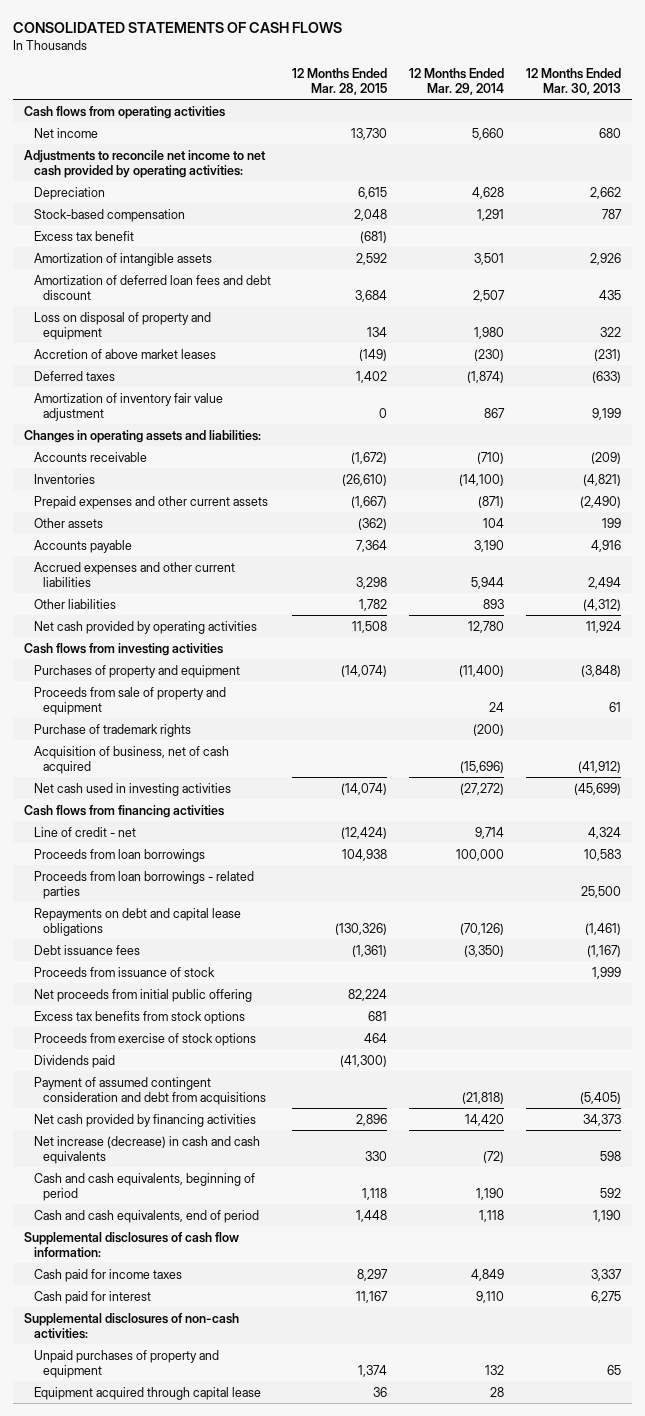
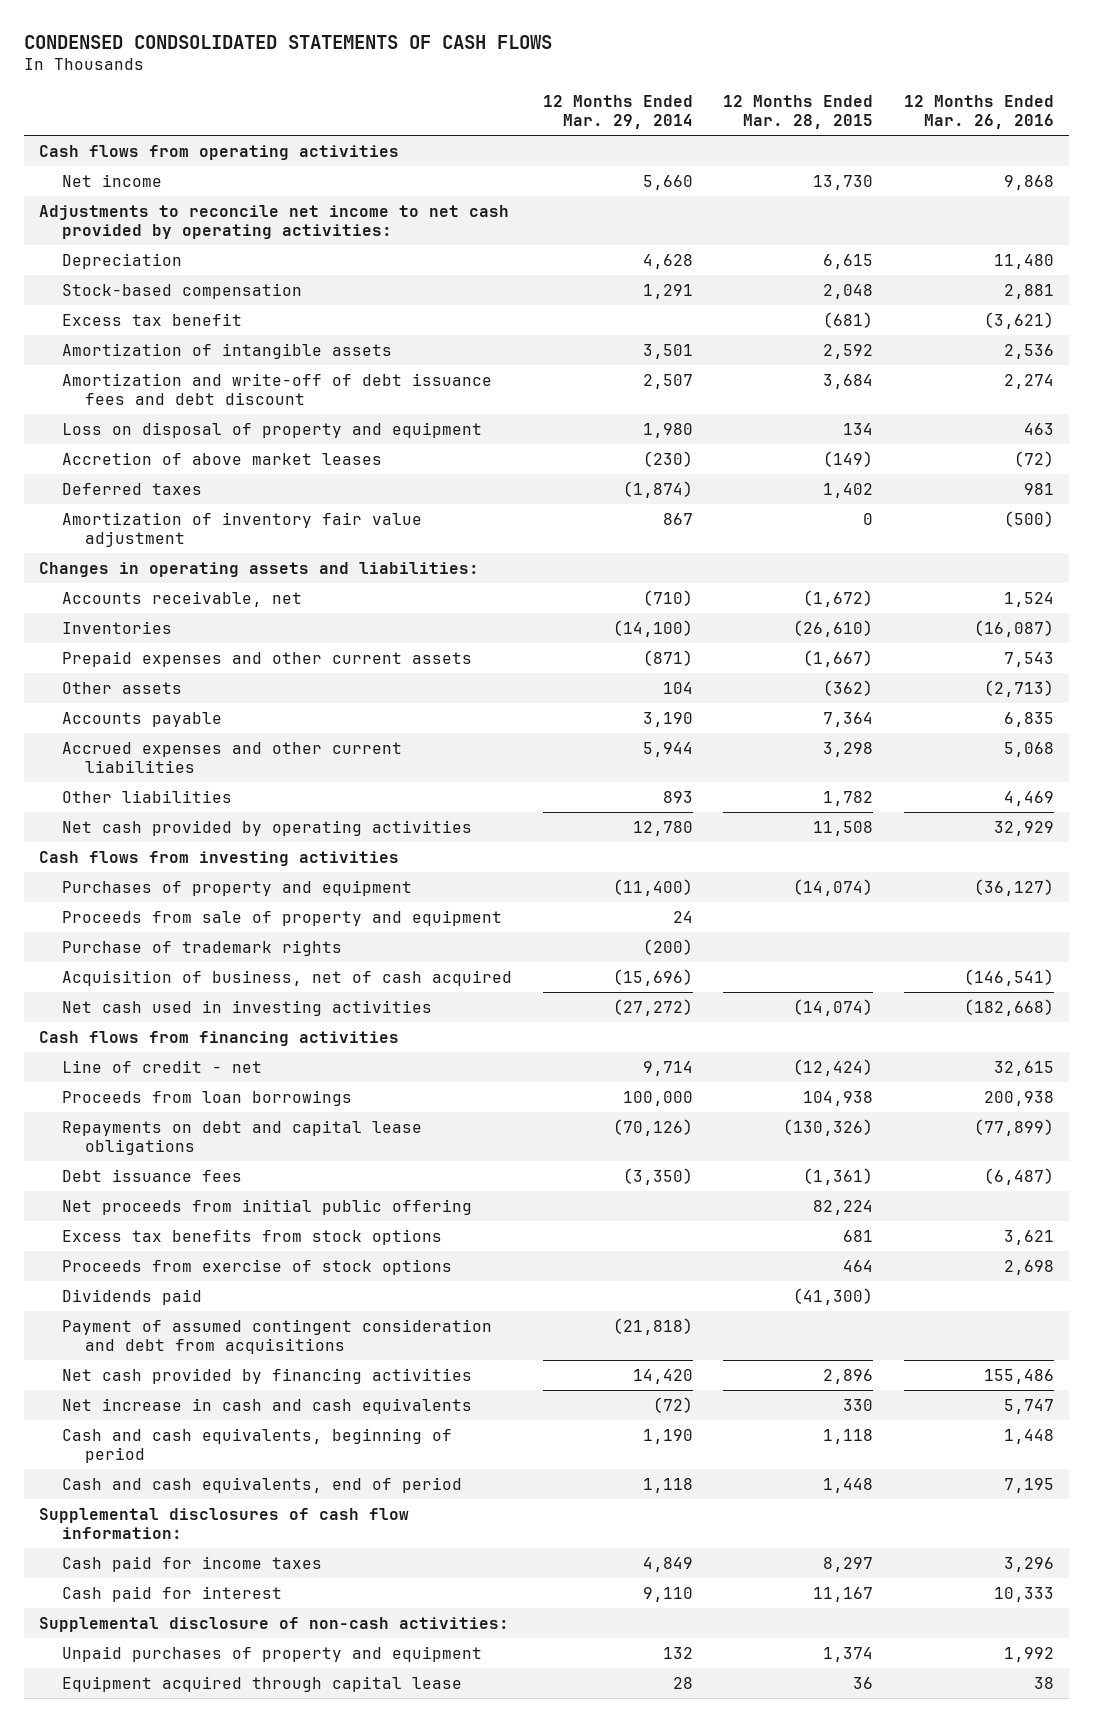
- CONSOLIDATED STATEMENTS OF CASH FLOWS
+ CONDENSED CONDSOLIDATED STATEMENTS OF CASH FLOWS
- | 12 Months Ended Mar. 28, 2015 | 12 Months Ended Mar. 29, 2014 | 12 Months Ended Mar. 30, 2013
+ | 12 Months Ended Mar. 29, 2014 | 12 Months Ended Mar. 28, 2015 | 12 Months Ended Mar. 26, 2016
- Amortization of deferred loan fees and debt discount | 3,684 | 2,507 | 435
+ Amortization and write-off of debt issuance fees and debt discount | 2,507 | 3,684 | 2,274
- Accounts receivable | (1,672) | (710) | (209)
+ Accounts receivable, net | (710) | (1,672) | 1,524
- Proceeds from loan borrowings - related parties | | | 25,500
- Proceeds from issuance of stock | | | 1,999
- Net increase (decrease) in cash and cash equivalents | 330 | (72) | 598
+ Net increase in cash and cash equivalents | (72) | 330 | 5,747
- Supplemental disclosures of non-cash activities:
+ Supplemental disclosure of non-cash activities:

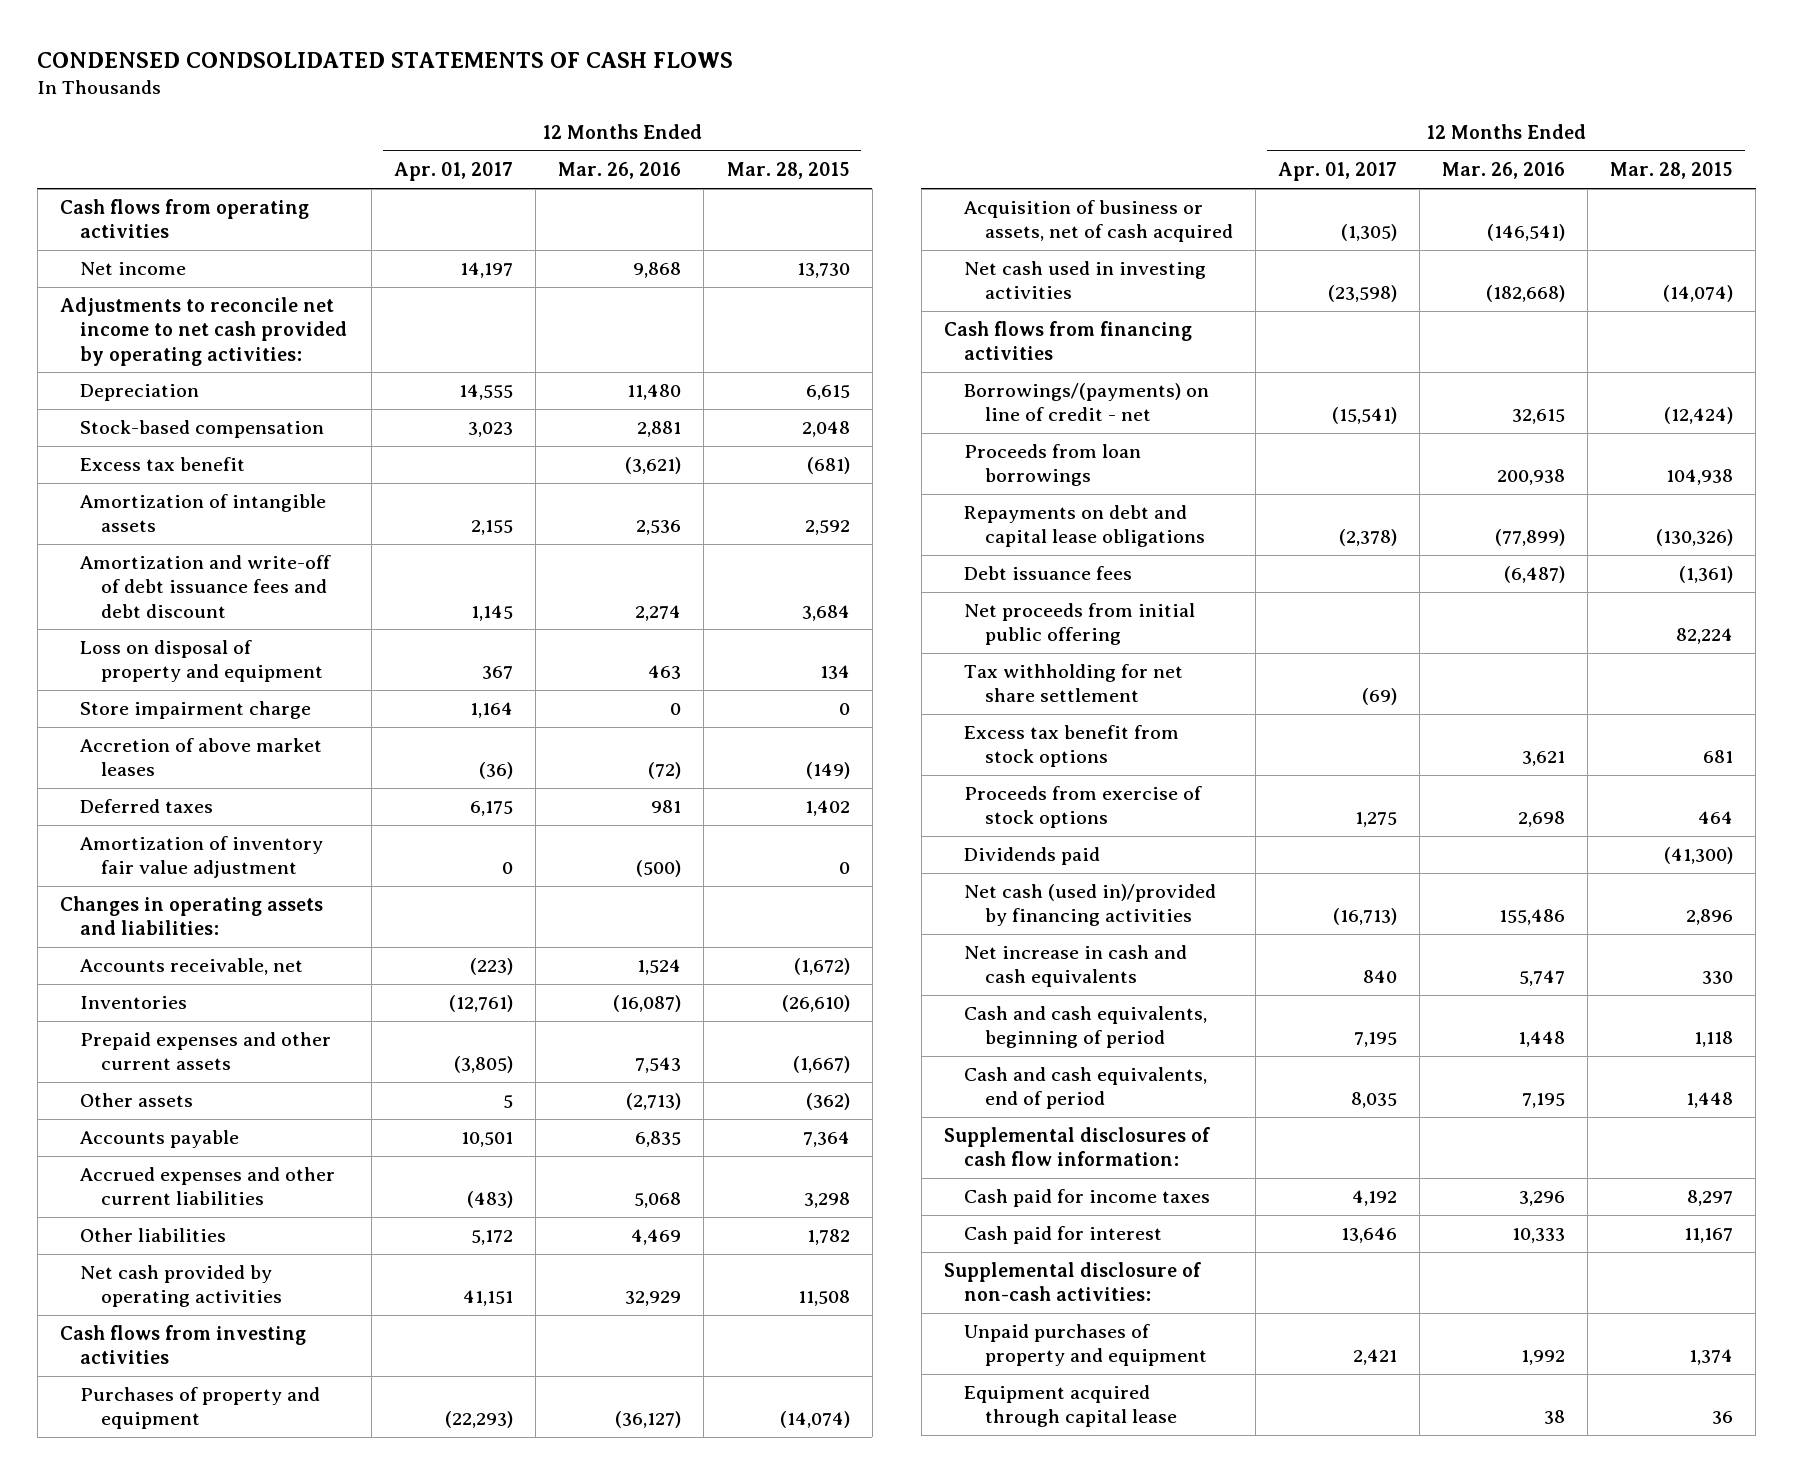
- | 12 Months Ended Mar. 29, 2014 | 12 Months Ended Mar. 28, 2015 | 12 Months Ended Mar. 26, 2016
+ | 12 Months Ended Apr. 01, 2017 | 12 Months Ended Mar. 26, 2016 | 12 Months Ended Mar. 28, 2015
+ Store impairment charge | 1,164 | 0 | 0
- Proceeds from sale of property and equipment | 24 | |
- Purchase of trademark rights | (200) | |
- Acquisition of business, net of cash acquired | (15,696) | | (146,541)
+ Acquisition of business or assets, net of cash acquired | (1,305) | (146,541) |
- Line of credit - net | 9,714 | (12,424) | 32,615
+ Borrowings/(payments) on line of credit - net | (15,541) | 32,615 | (12,424)
- Excess tax benefits from stock options | | 681 | 3,621
+ Tax withholding for net share settlement | (69) | |
+ Excess tax benefit from stock options | | 3,621 | 681
- Payment of assumed contingent consideration and debt from acquisitions | (21,818) | |
- Net cash provided by financing activities | 14,420 | 2,896 | 155,486
+ Net cash (used in)/provided by financing activities | (16,713) | 155,486 | 2,896

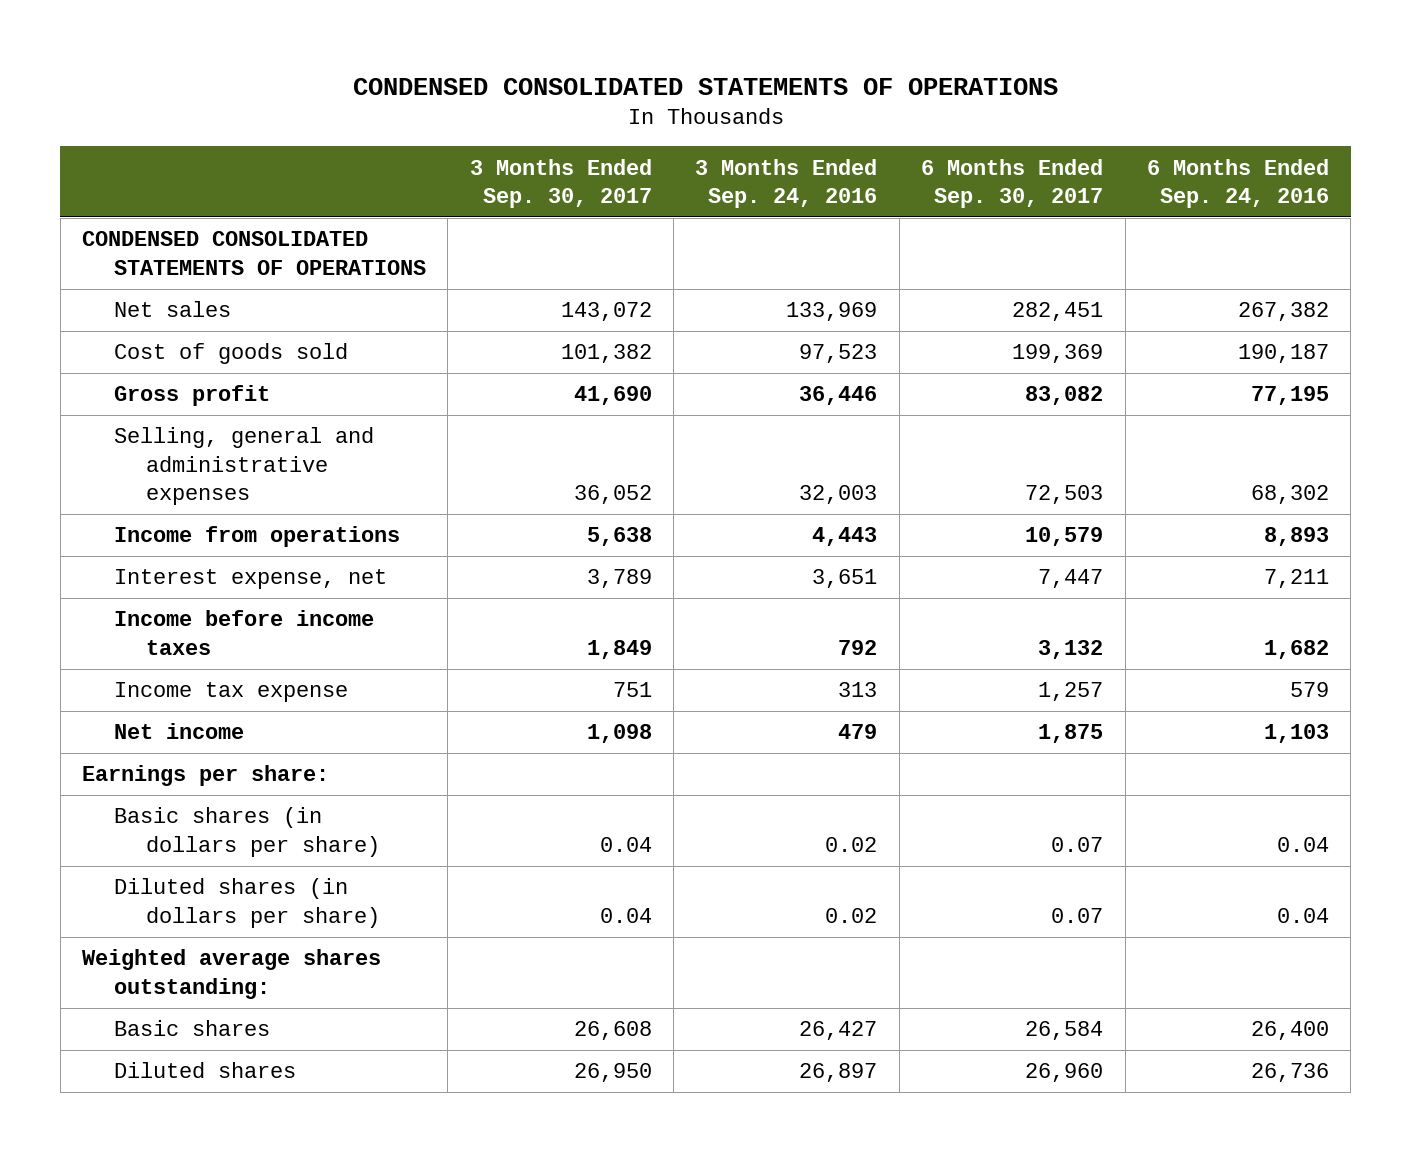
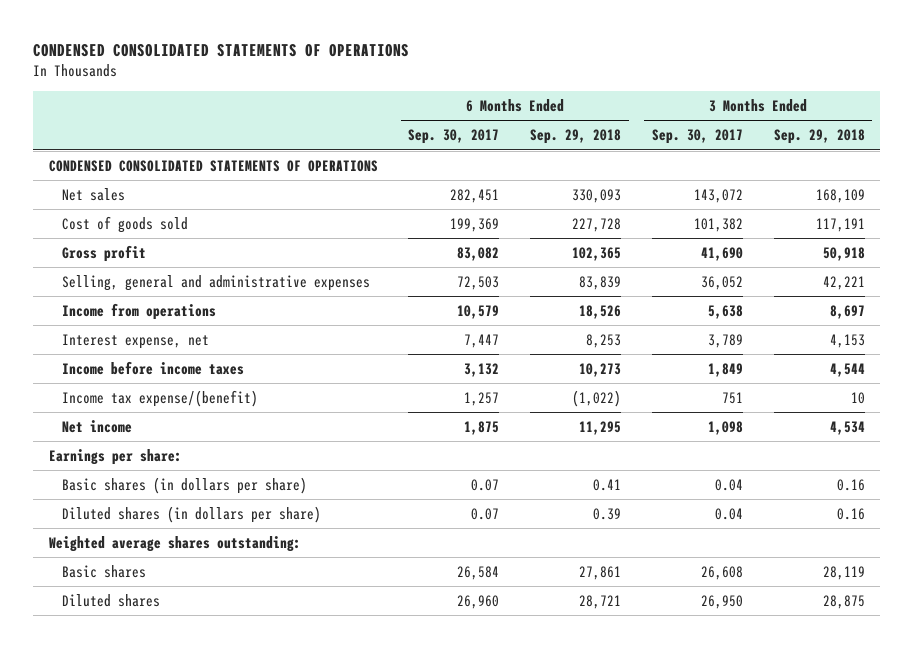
- | 3 Months Ended Sep. 30, 2017 | 3 Months Ended Sep. 24, 2016 | 6 Months Ended Sep. 30, 2017 | 6 Months Ended Sep. 24, 2016
+ | 6 Months Ended Sep. 30, 2017 | 6 Months Ended Sep. 29, 2018 | 3 Months Ended Sep. 30, 2017 | 3 Months Ended Sep. 29, 2018
- Income tax expense | 751 | 313 | 1,257 | 579
+ Income tax expense/(benefit) | 1,257 | (1,022) | 751 | 10

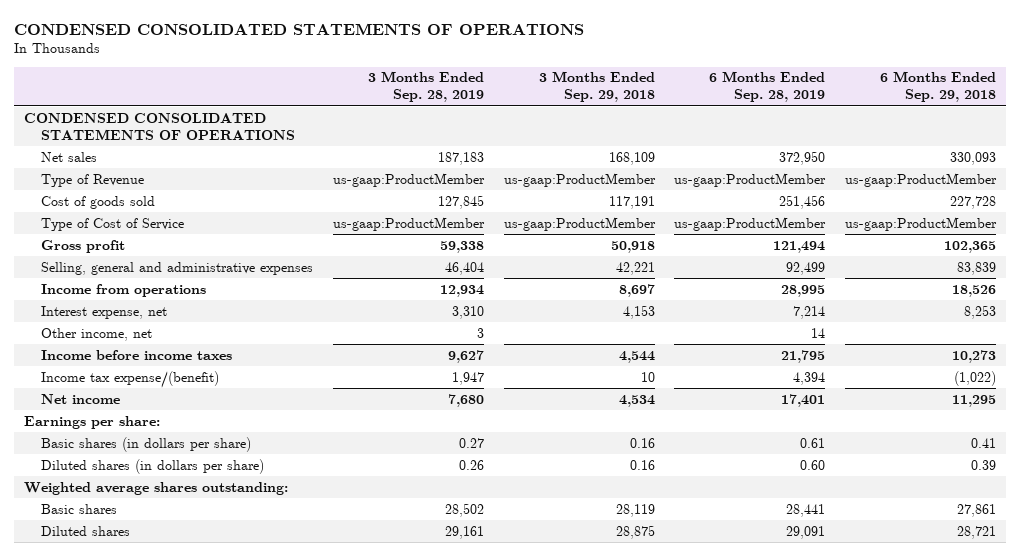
- | 6 Months Ended Sep. 30, 2017 | 6 Months Ended Sep. 29, 2018 | 3 Months Ended Sep. 30, 2017 | 3 Months Ended Sep. 29, 2018
+ | 3 Months Ended Sep. 28, 2019 | 3 Months Ended Sep. 29, 2018 | 6 Months Ended Sep. 28, 2019 | 6 Months Ended Sep. 29, 2018
+ Type of Revenue | us-gaap:ProductMember | us-gaap:ProductMember | us-gaap:ProductMember | us-gaap:ProductMember
+ Type of Cost of Service | us-gaap:ProductMember | us-gaap:ProductMember | us-gaap:ProductMember | us-gaap:ProductMember
+ Other income, net | 3 | | 14 |

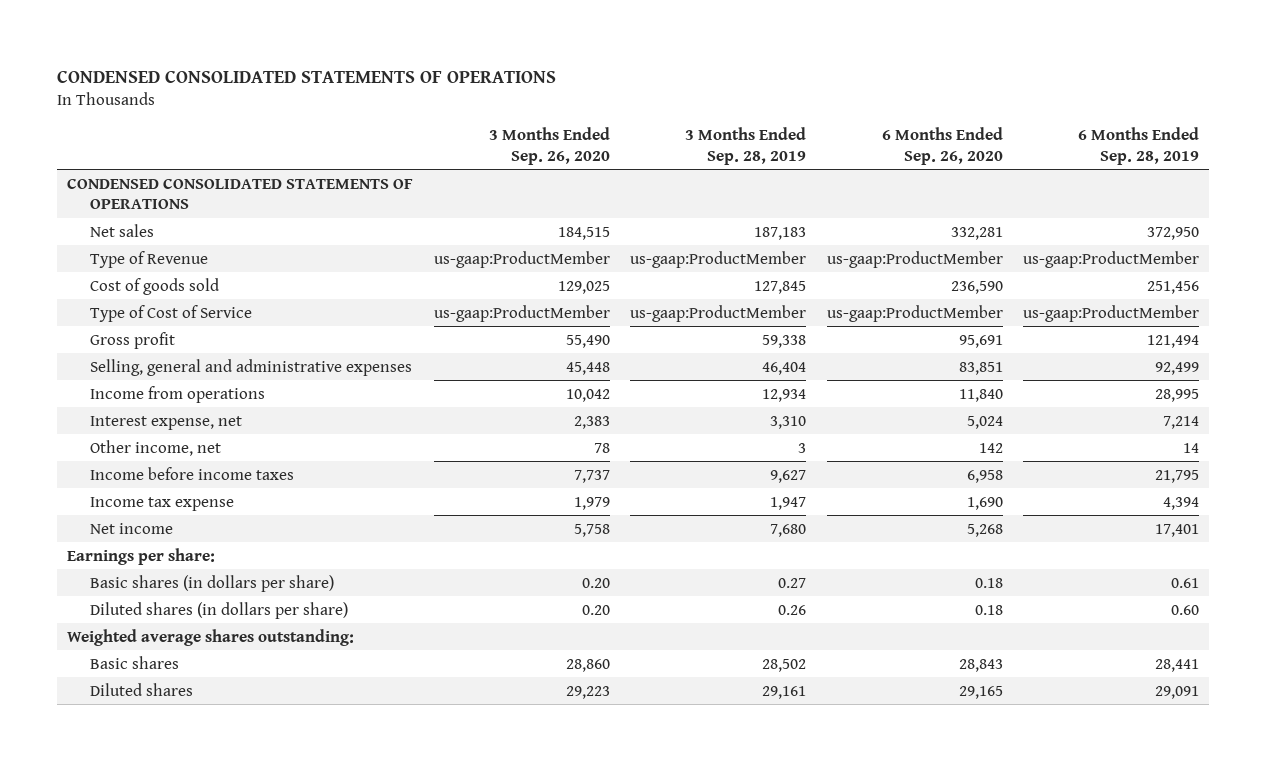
- | 3 Months Ended Sep. 28, 2019 | 3 Months Ended Sep. 29, 2018 | 6 Months Ended Sep. 28, 2019 | 6 Months Ended Sep. 29, 2018
+ | 3 Months Ended Sep. 26, 2020 | 3 Months Ended Sep. 28, 2019 | 6 Months Ended Sep. 26, 2020 | 6 Months Ended Sep. 28, 2019
- Income tax expense/(benefit) | 1,947 | 10 | 4,394 | (1,022)
+ Income tax expense | 1,979 | 1,947 | 1,690 | 4,394

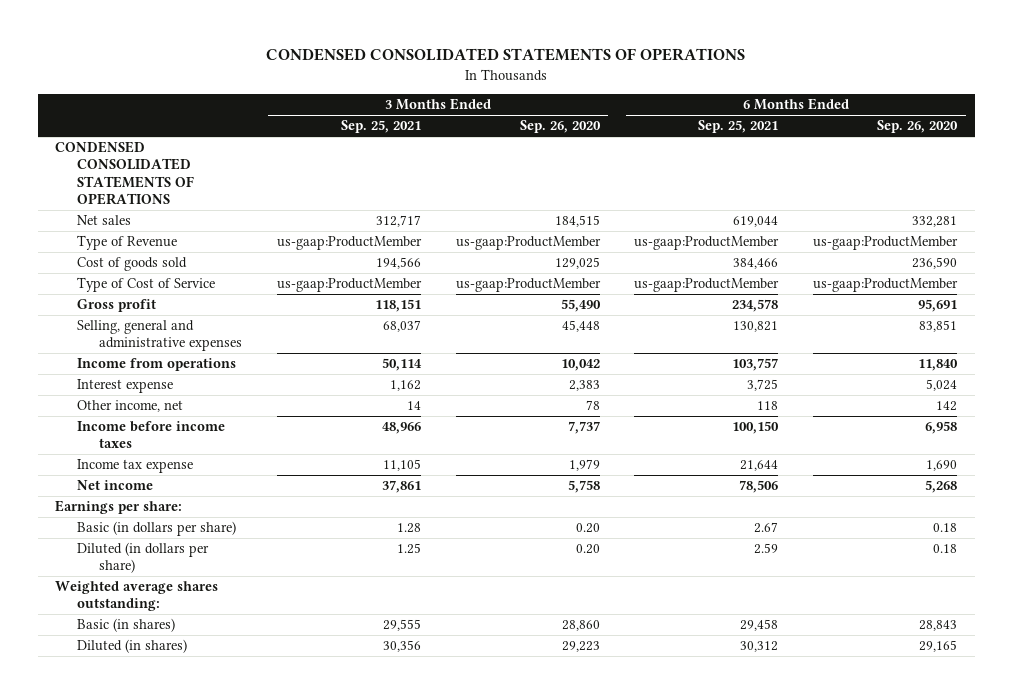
- | 3 Months Ended Sep. 26, 2020 | 3 Months Ended Sep. 28, 2019 | 6 Months Ended Sep. 26, 2020 | 6 Months Ended Sep. 28, 2019
+ | 3 Months Ended Sep. 25, 2021 | 3 Months Ended Sep. 26, 2020 | 6 Months Ended Sep. 25, 2021 | 6 Months Ended Sep. 26, 2020
- Interest expense, net | 2,383 | 3,310 | 5,024 | 7,214
+ Interest expense | 1,162 | 2,383 | 3,725 | 5,024
- Basic shares (in dollars per share) | 0.20 | 0.27 | 0.18 | 0.61
- Diluted shares (in dollars per share) | 0.20 | 0.26 | 0.18 | 0.60
+ Basic (in dollars per share) | 1.28 | 0.20 | 2.67 | 0.18
+ Diluted (in dollars per share) | 1.25 | 0.20 | 2.59 | 0.18
- Basic shares | 28,860 | 28,502 | 28,843 | 28,441
- Diluted shares | 29,223 | 29,161 | 29,165 | 29,091
+ Basic (in shares) | 29,555 | 28,860 | 29,458 | 28,843
+ Diluted (in shares) | 30,356 | 29,223 | 30,312 | 29,165

